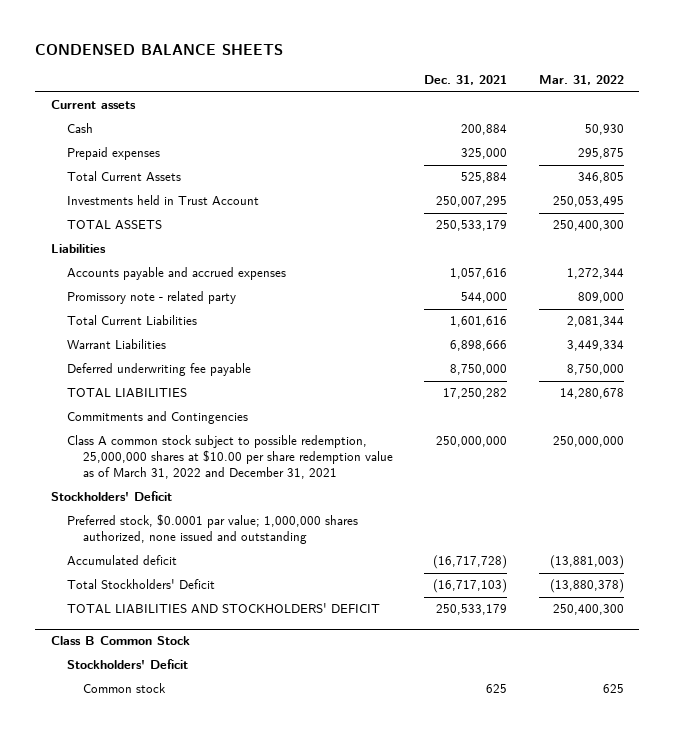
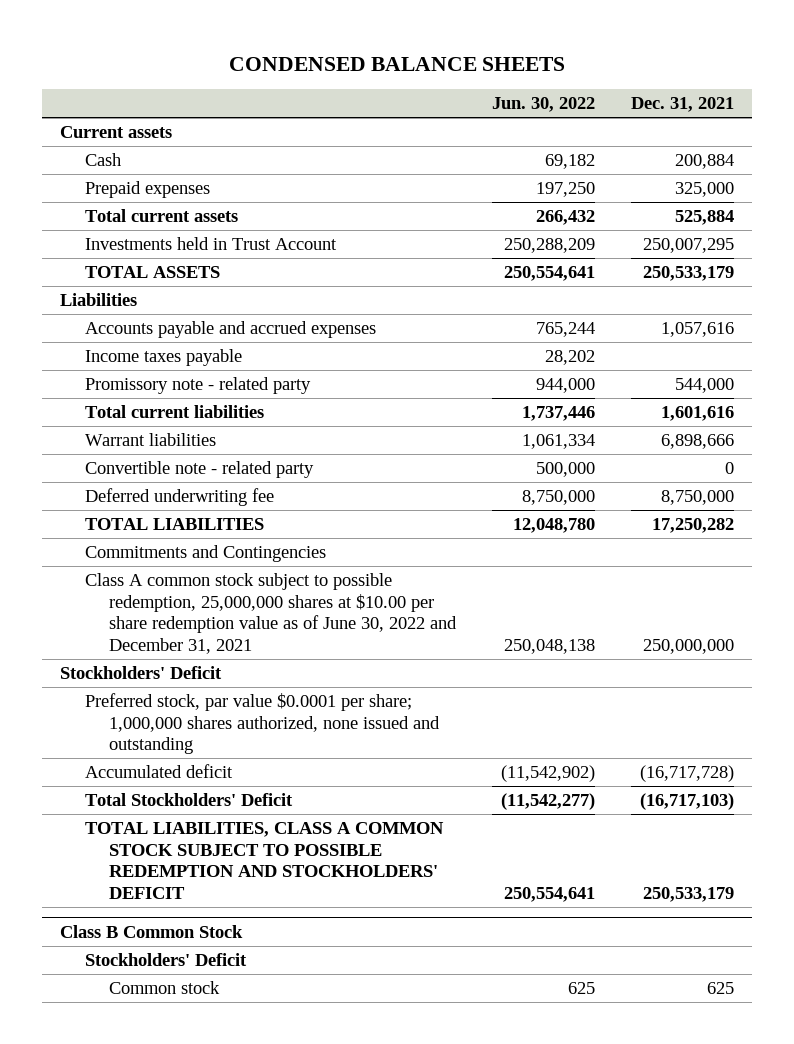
- | Dec. 31, 2021 | Mar. 31, 2022
+ | Jun. 30, 2022 | Dec. 31, 2021
- Total Current Assets | 525,884 | 346,805
+ Total current assets | 266,432 | 525,884
+ Income taxes payable | 28,202 |
- Total Current Liabilities | 1,601,616 | 2,081,344
- Warrant Liabilities | 6,898,666 | 3,449,334
- Deferred underwriting fee payable | 8,750,000 | 8,750,000
+ Total current liabilities | 1,737,446 | 1,601,616
+ Warrant liabilities | 1,061,334 | 6,898,666
+ Convertible note - related party | 500,000 | 0
+ Deferred underwriting fee | 8,750,000 | 8,750,000
- Class A common stock subject to possible redemption, 25,000,000 shares at $10.00 per share redemption value as of March 31, 2022 and December 31, 2021 | 250,000,000 | 250,000,000
+ Class A common stock subject to possible redemption, 25,000,000 shares at $10.00 per share redemption value as of June 30, 2022 and December 31, 2021 | 250,048,138 | 250,000,000
- Preferred stock, $0.0001 par value; 1,000,000 shares authorized, none issued and outstanding
+ Preferred stock, par value $0.0001 per share; 1,000,000 shares authorized, none issued and outstanding
- TOTAL LIABILITIES AND STOCKHOLDERS' DEFICIT | 250,533,179 | 250,400,300
+ TOTAL LIABILITIES, CLASS A COMMON STOCK SUBJECT TO POSSIBLE REDEMPTION AND STOCKHOLDERS' DEFICIT | 250,554,641 | 250,533,179

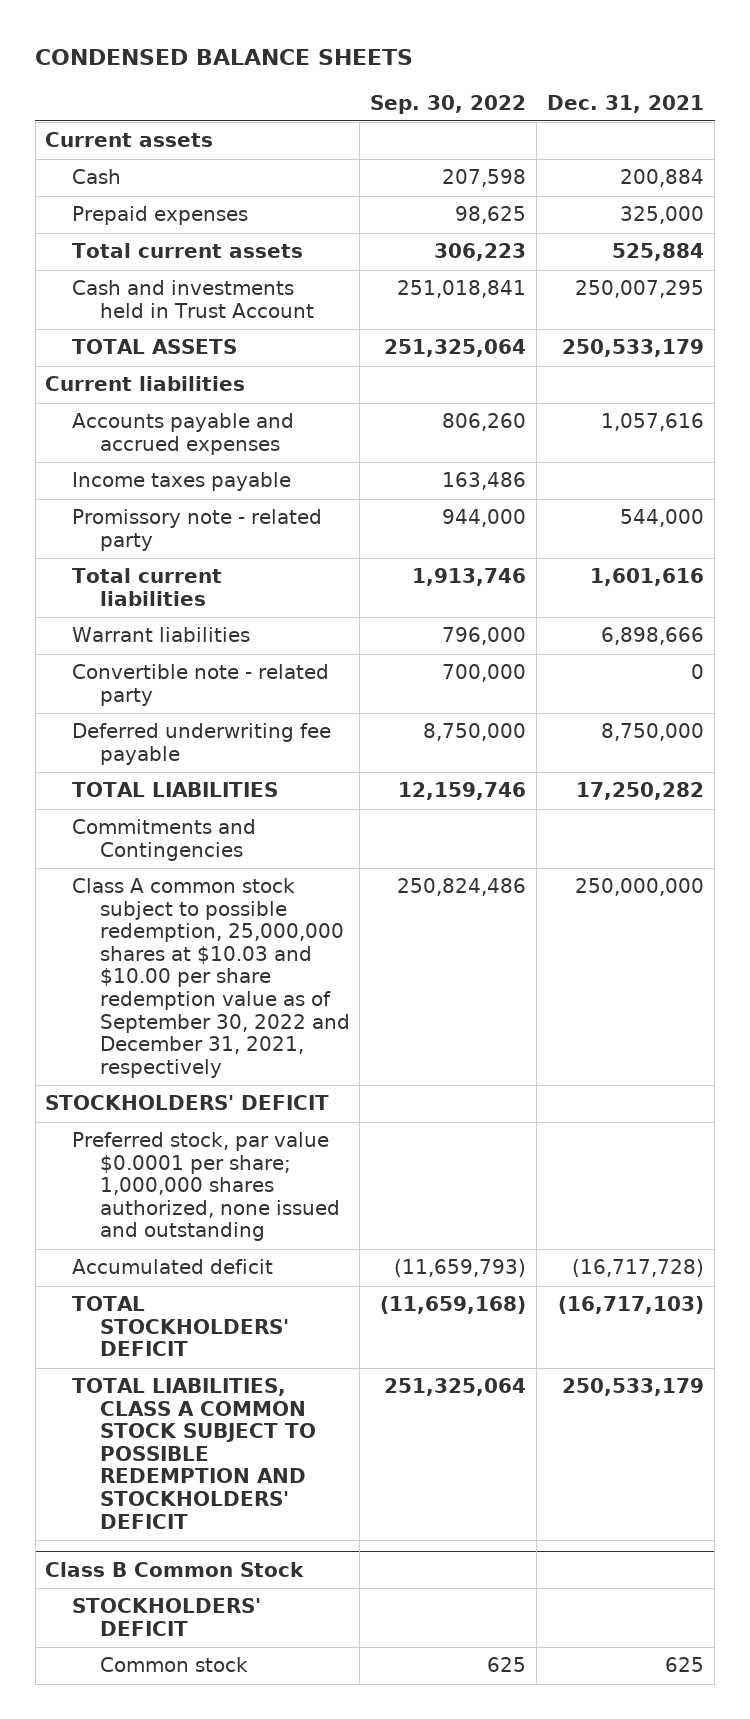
- | Jun. 30, 2022 | Dec. 31, 2021
+ | Sep. 30, 2022 | Dec. 31, 2021
- Investments held in Trust Account | 250,288,209 | 250,007,295
+ Cash and investments held in Trust Account | 251,018,841 | 250,007,295
- Liabilities
+ Current liabilities
- Deferred underwriting fee | 8,750,000 | 8,750,000
+ Deferred underwriting fee payable | 8,750,000 | 8,750,000
- Class A common stock subject to possible redemption, 25,000,000 shares at $10.00 per share redemption value as of June 30, 2022 and December 31, 2021 | 250,048,138 | 250,000,000
- Stockholders' Deficit
+ Class A common stock subject to possible redemption, 25,000,000 shares at $10.03 and $10.00 per share redemption value as of September 30, 2022 and December 31, 2021, respectively | 250,824,486 | 250,000,000
+ STOCKHOLDERS' DEFICIT
- Total Stockholders' Deficit | (11,542,277) | (16,717,103)
+ TOTAL STOCKHOLDERS' DEFICIT | (11,659,168) | (16,717,103)
@ Class B Common Stock
- Stockholders' Deficit
+ STOCKHOLDERS' DEFICIT

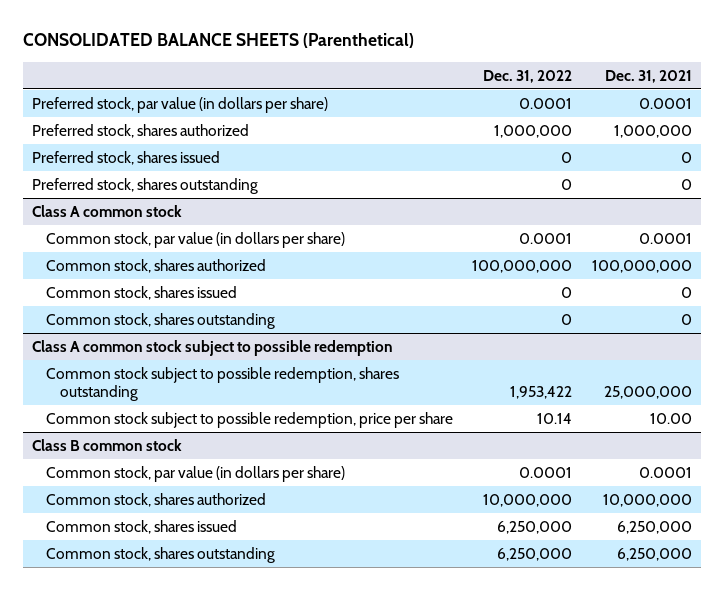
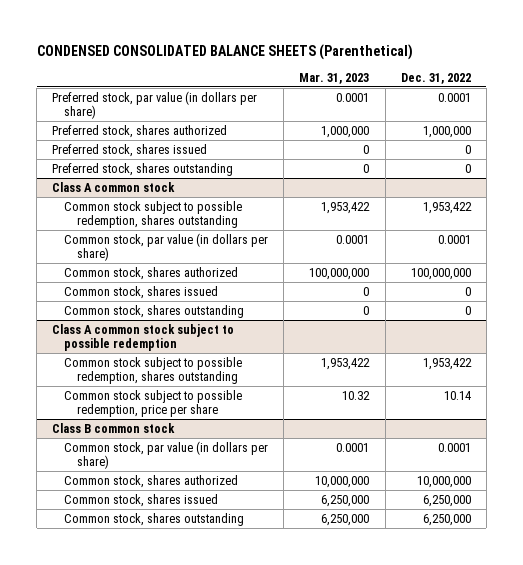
- CONSOLIDATED BALANCE SHEETS (Parenthetical)
+ CONDENSED CONSOLIDATED BALANCE SHEETS (Parenthetical)
- | Dec. 31, 2022 | Dec. 31, 2021
+ | Mar. 31, 2023 | Dec. 31, 2022
@ Class A common stock
+ Common stock subject to possible redemption, shares outstanding | 1,953,422 | 1,953,422

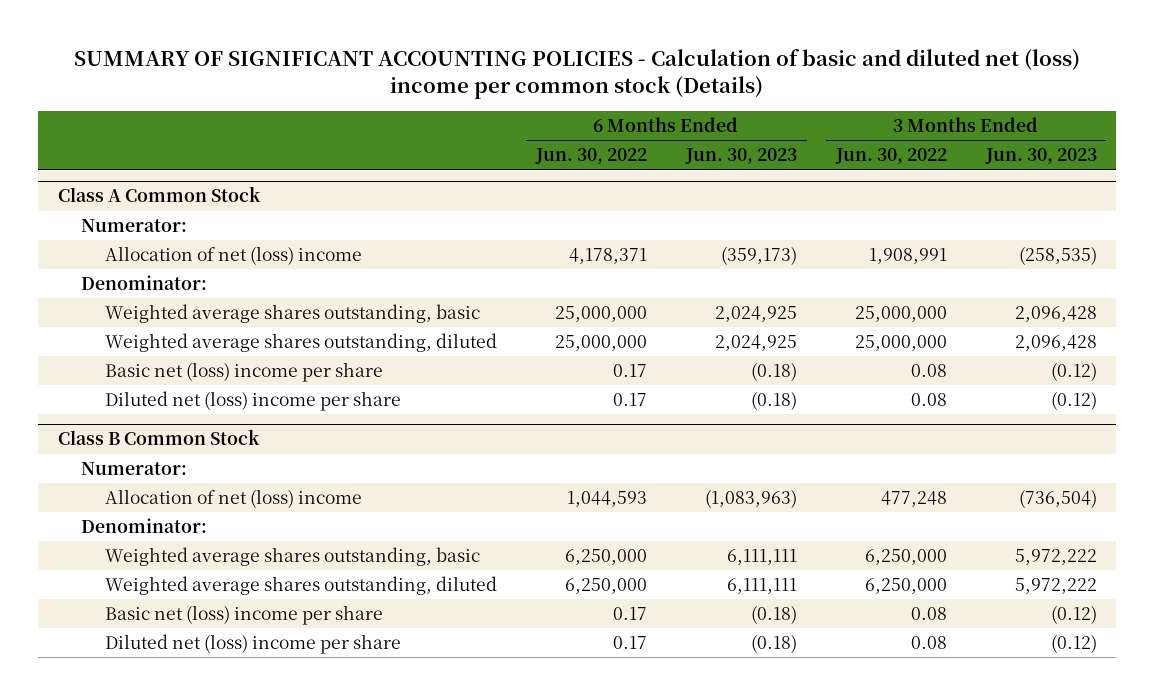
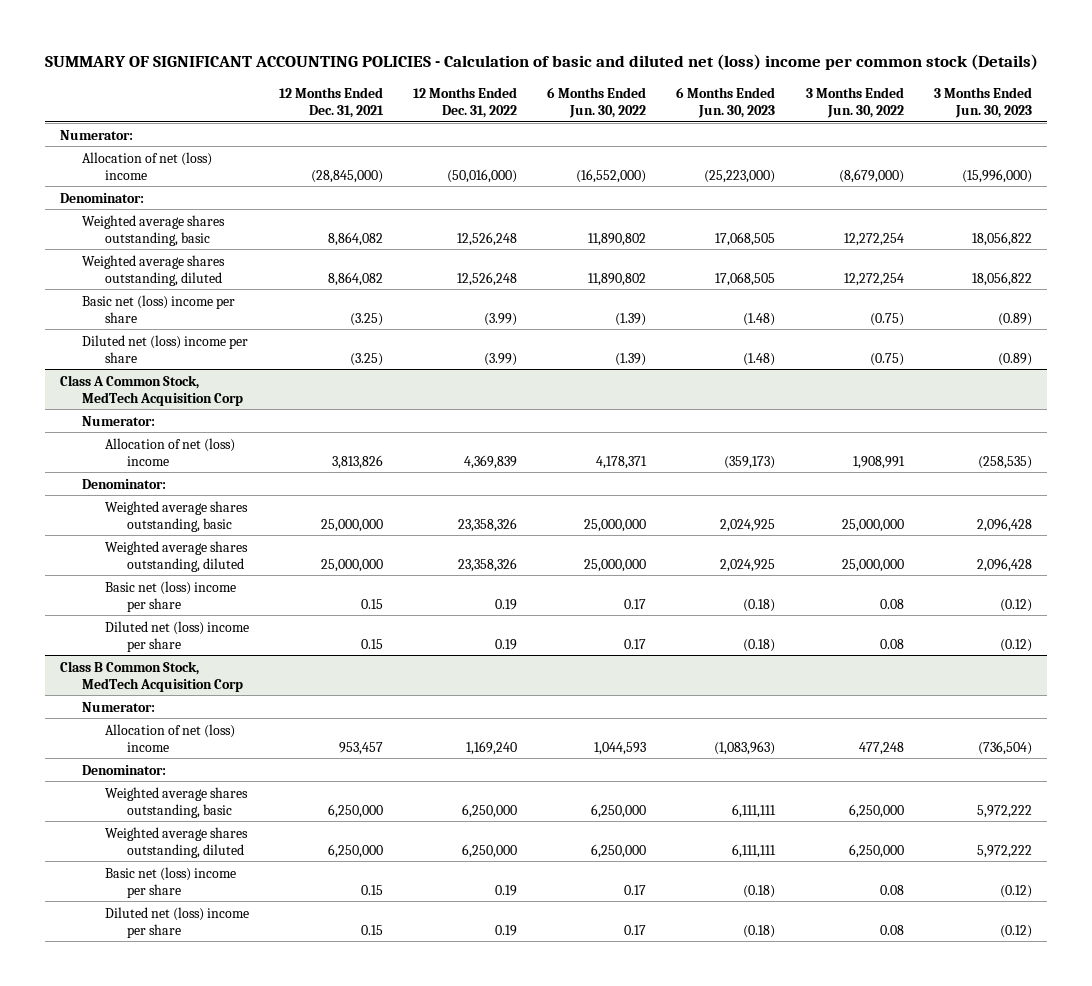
- | 6 Months Ended Jun. 30, 2022 | 6 Months Ended Jun. 30, 2023 | 3 Months Ended Jun. 30, 2022 | 3 Months Ended Jun. 30, 2023
+ | 12 Months Ended Dec. 31, 2021 | 12 Months Ended Dec. 31, 2022 | 6 Months Ended Jun. 30, 2022 | 6 Months Ended Jun. 30, 2023 | 3 Months Ended Jun. 30, 2022 | 3 Months Ended Jun. 30, 2023
- Class A Common Stock
+ Allocation of net (loss) income | (28,845,000) | (50,016,000) | (16,552,000) | (25,223,000) | (8,679,000) | (15,996,000)
+ Denominator:
+ Weighted average shares outstanding, basic | 8,864,082 | 12,526,248 | 11,890,802 | 17,068,505 | 12,272,254 | 18,056,822
+ Weighted average shares outstanding, diluted | 8,864,082 | 12,526,248 | 11,890,802 | 17,068,505 | 12,272,254 | 18,056,822
+ Basic net (loss) income per share | (3.25) | (3.99) | (1.39) | (1.48) | (0.75) | (0.89)
+ Diluted net (loss) income per share | (3.25) | (3.99) | (1.39) | (1.48) | (0.75) | (0.89)
+ Class A Common Stock, MedTech Acquisition Corp
+ Numerator:
- Class B Common Stock
+ Class B Common Stock, MedTech Acquisition Corp

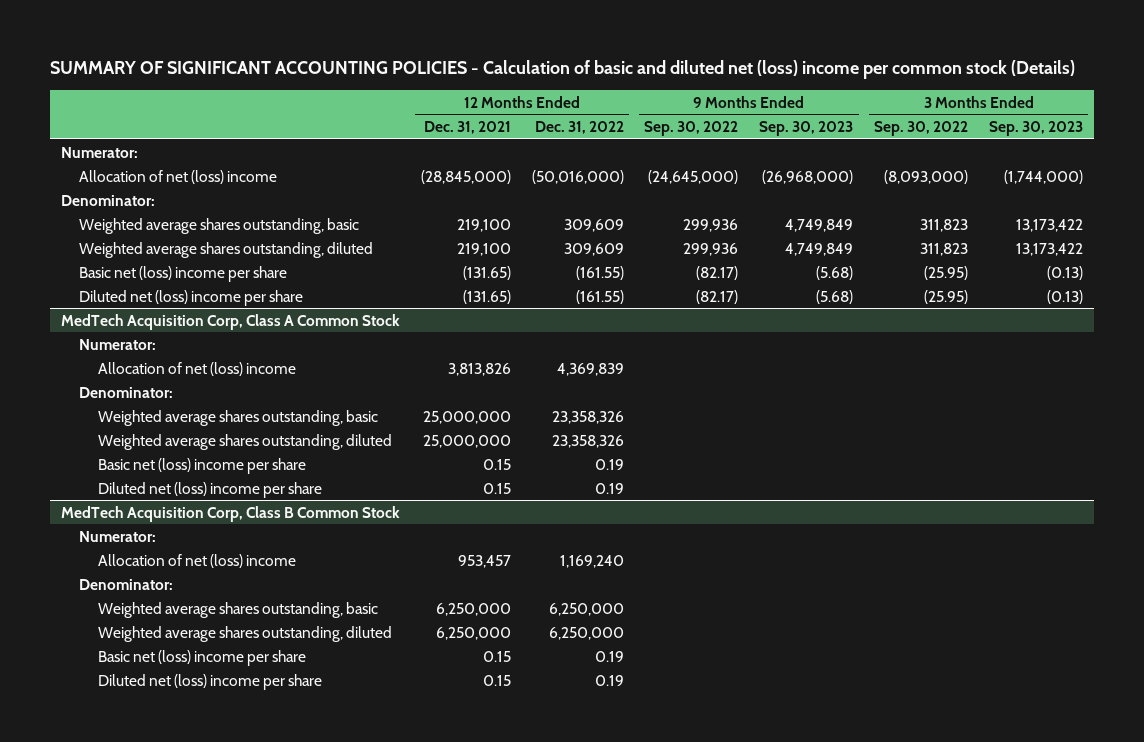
- | 12 Months Ended Dec. 31, 2021 | 12 Months Ended Dec. 31, 2022 | 6 Months Ended Jun. 30, 2022 | 6 Months Ended Jun. 30, 2023 | 3 Months Ended Jun. 30, 2022 | 3 Months Ended Jun. 30, 2023
+ | 12 Months Ended Dec. 31, 2021 | 12 Months Ended Dec. 31, 2022 | 9 Months Ended Sep. 30, 2022 | 9 Months Ended Sep. 30, 2023 | 3 Months Ended Sep. 30, 2022 | 3 Months Ended Sep. 30, 2023
- Weighted average shares outstanding, basic | 8,864,082 | 12,526,248 | 11,890,802 | 17,068,505 | 12,272,254 | 18,056,822
- Weighted average shares outstanding, diluted | 8,864,082 | 12,526,248 | 11,890,802 | 17,068,505 | 12,272,254 | 18,056,822
- Basic net (loss) income per share | (3.25) | (3.99) | (1.39) | (1.48) | (0.75) | (0.89)
- Diluted net (loss) income per share | (3.25) | (3.99) | (1.39) | (1.48) | (0.75) | (0.89)
- Class A Common Stock, MedTech Acquisition Corp
+ Weighted average shares outstanding, basic | 219,100 | 309,609 | 299,936 | 4,749,849 | 311,823 | 13,173,422
+ Weighted average shares outstanding, diluted | 219,100 | 309,609 | 299,936 | 4,749,849 | 311,823 | 13,173,422
+ Basic net (loss) income per share | (131.65) | (161.55) | (82.17) | (5.68) | (25.95) | (0.13)
+ Diluted net (loss) income per share | (131.65) | (161.55) | (82.17) | (5.68) | (25.95) | (0.13)
+ MedTech Acquisition Corp, Class A Common Stock
- Class B Common Stock, MedTech Acquisition Corp
+ MedTech Acquisition Corp, Class B Common Stock

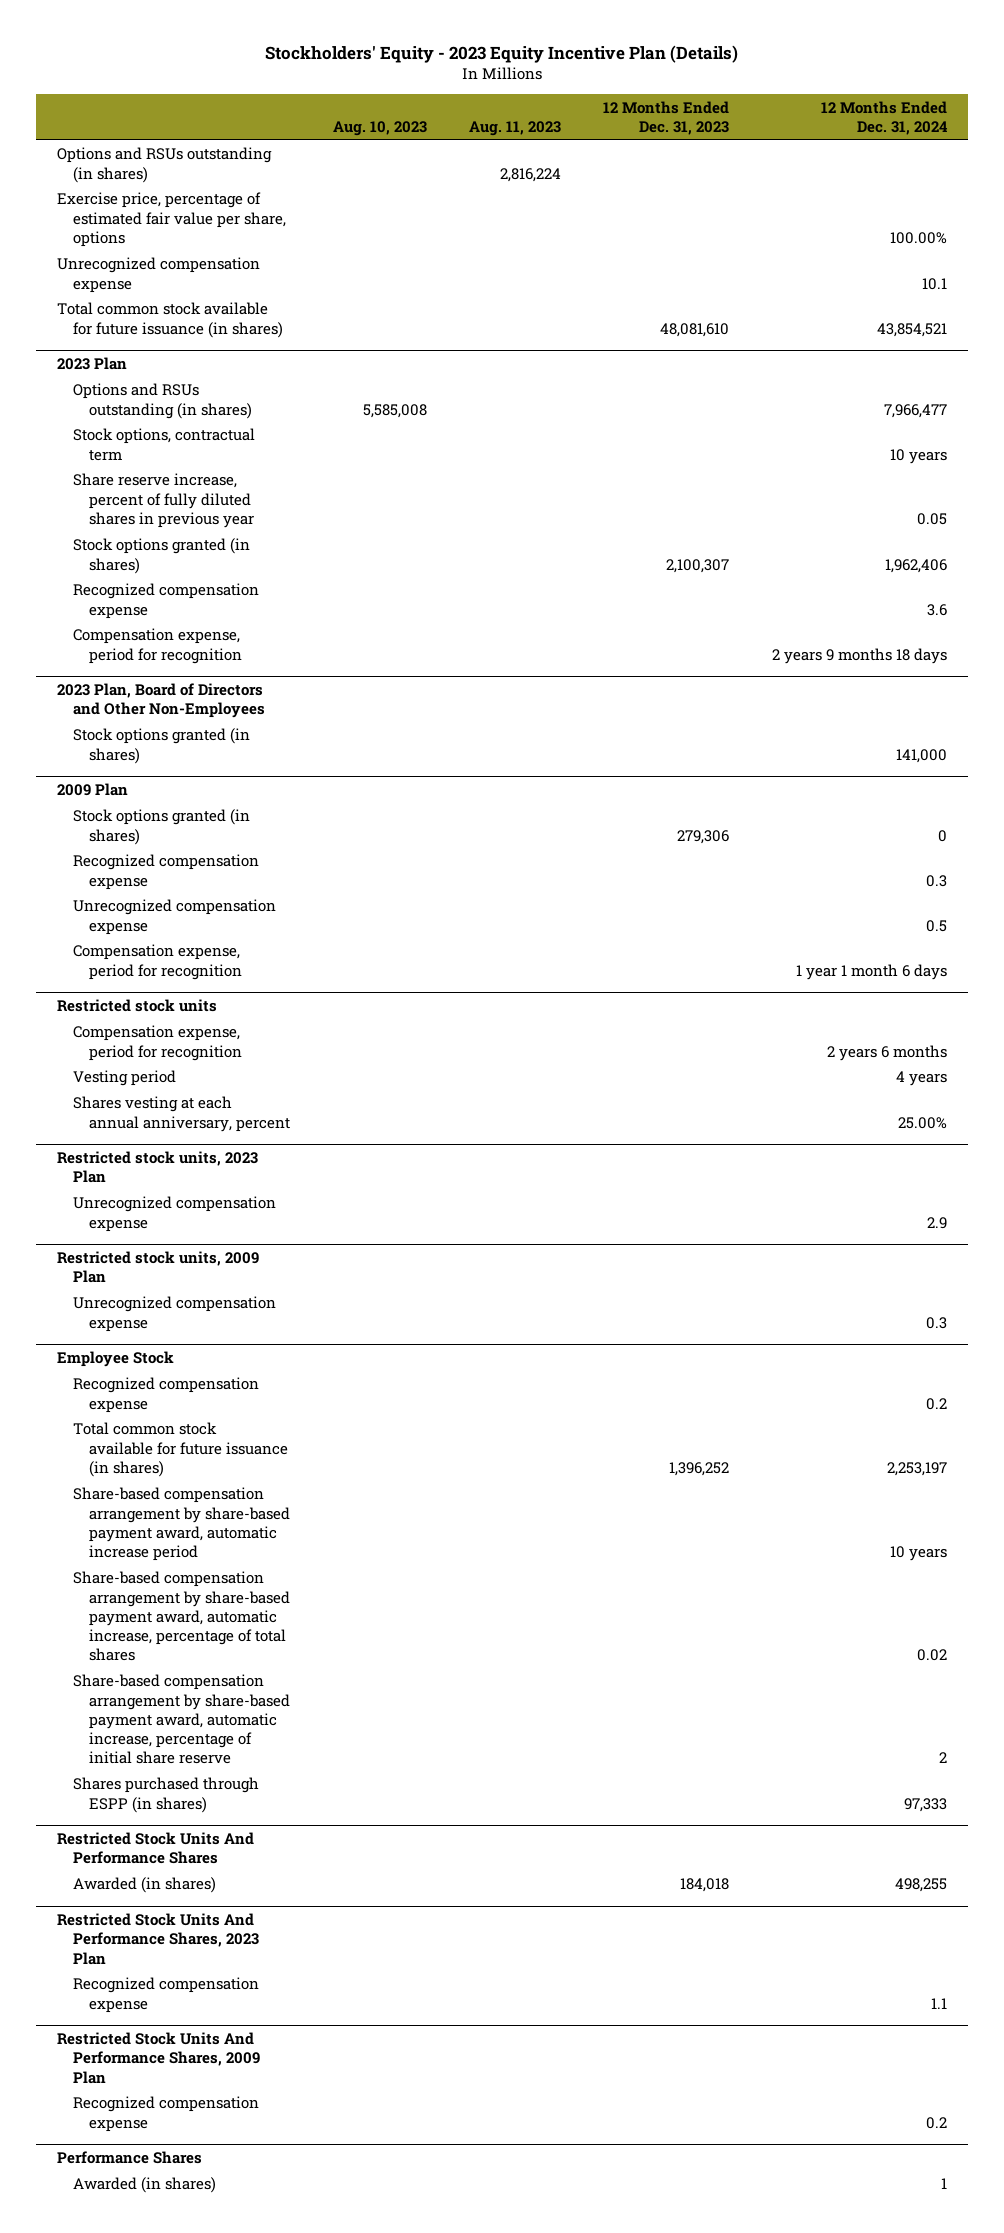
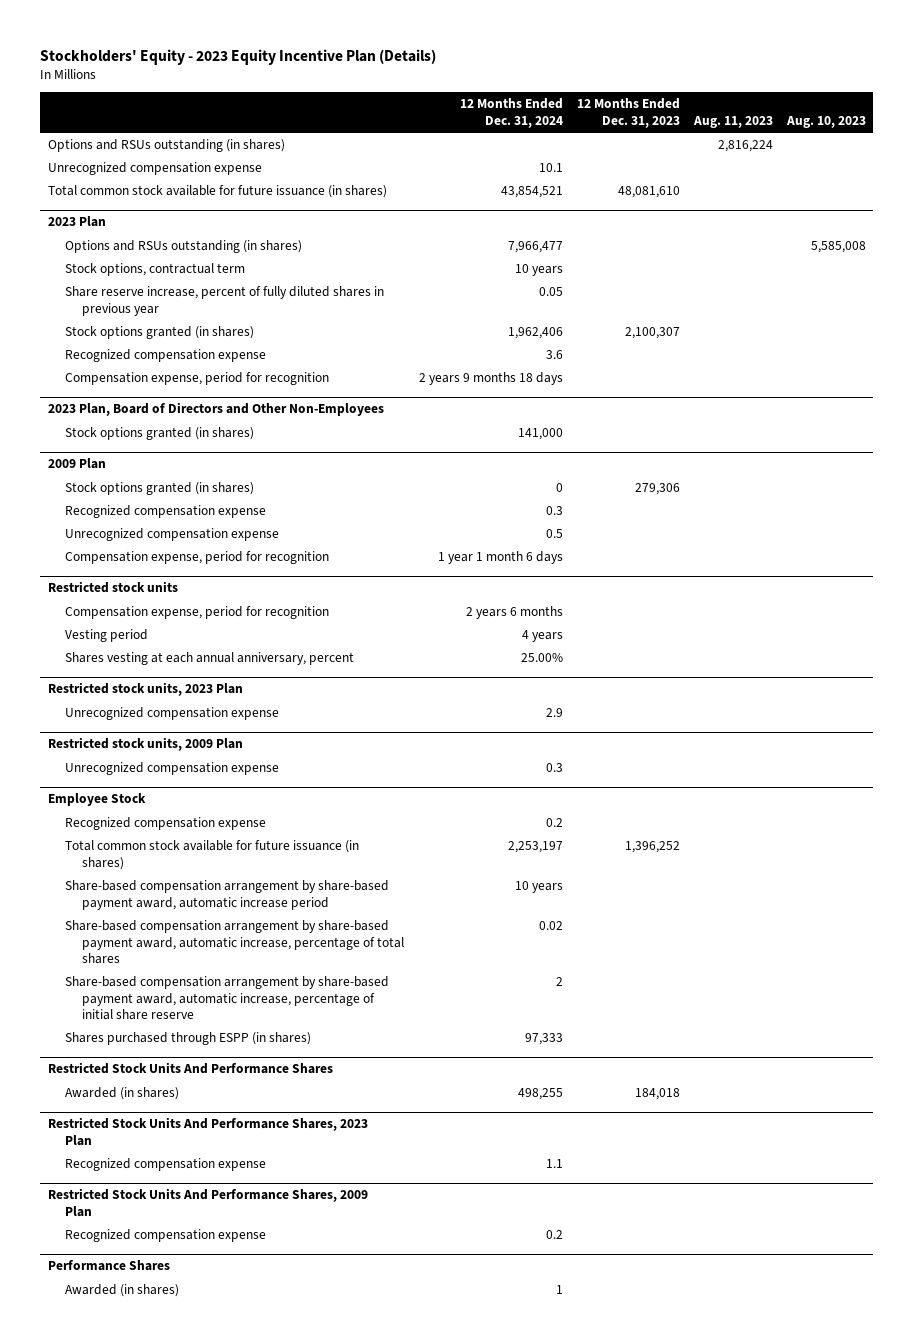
- | Aug. 10, 2023 | Aug. 11, 2023 | 12 Months Ended Dec. 31, 2023 | 12 Months Ended Dec. 31, 2024
+ | 12 Months Ended Dec. 31, 2024 | 12 Months Ended Dec. 31, 2023 | Aug. 11, 2023 | Aug. 10, 2023
- Exercise price, percentage of estimated fair value per share, options | | | | 100.00%

